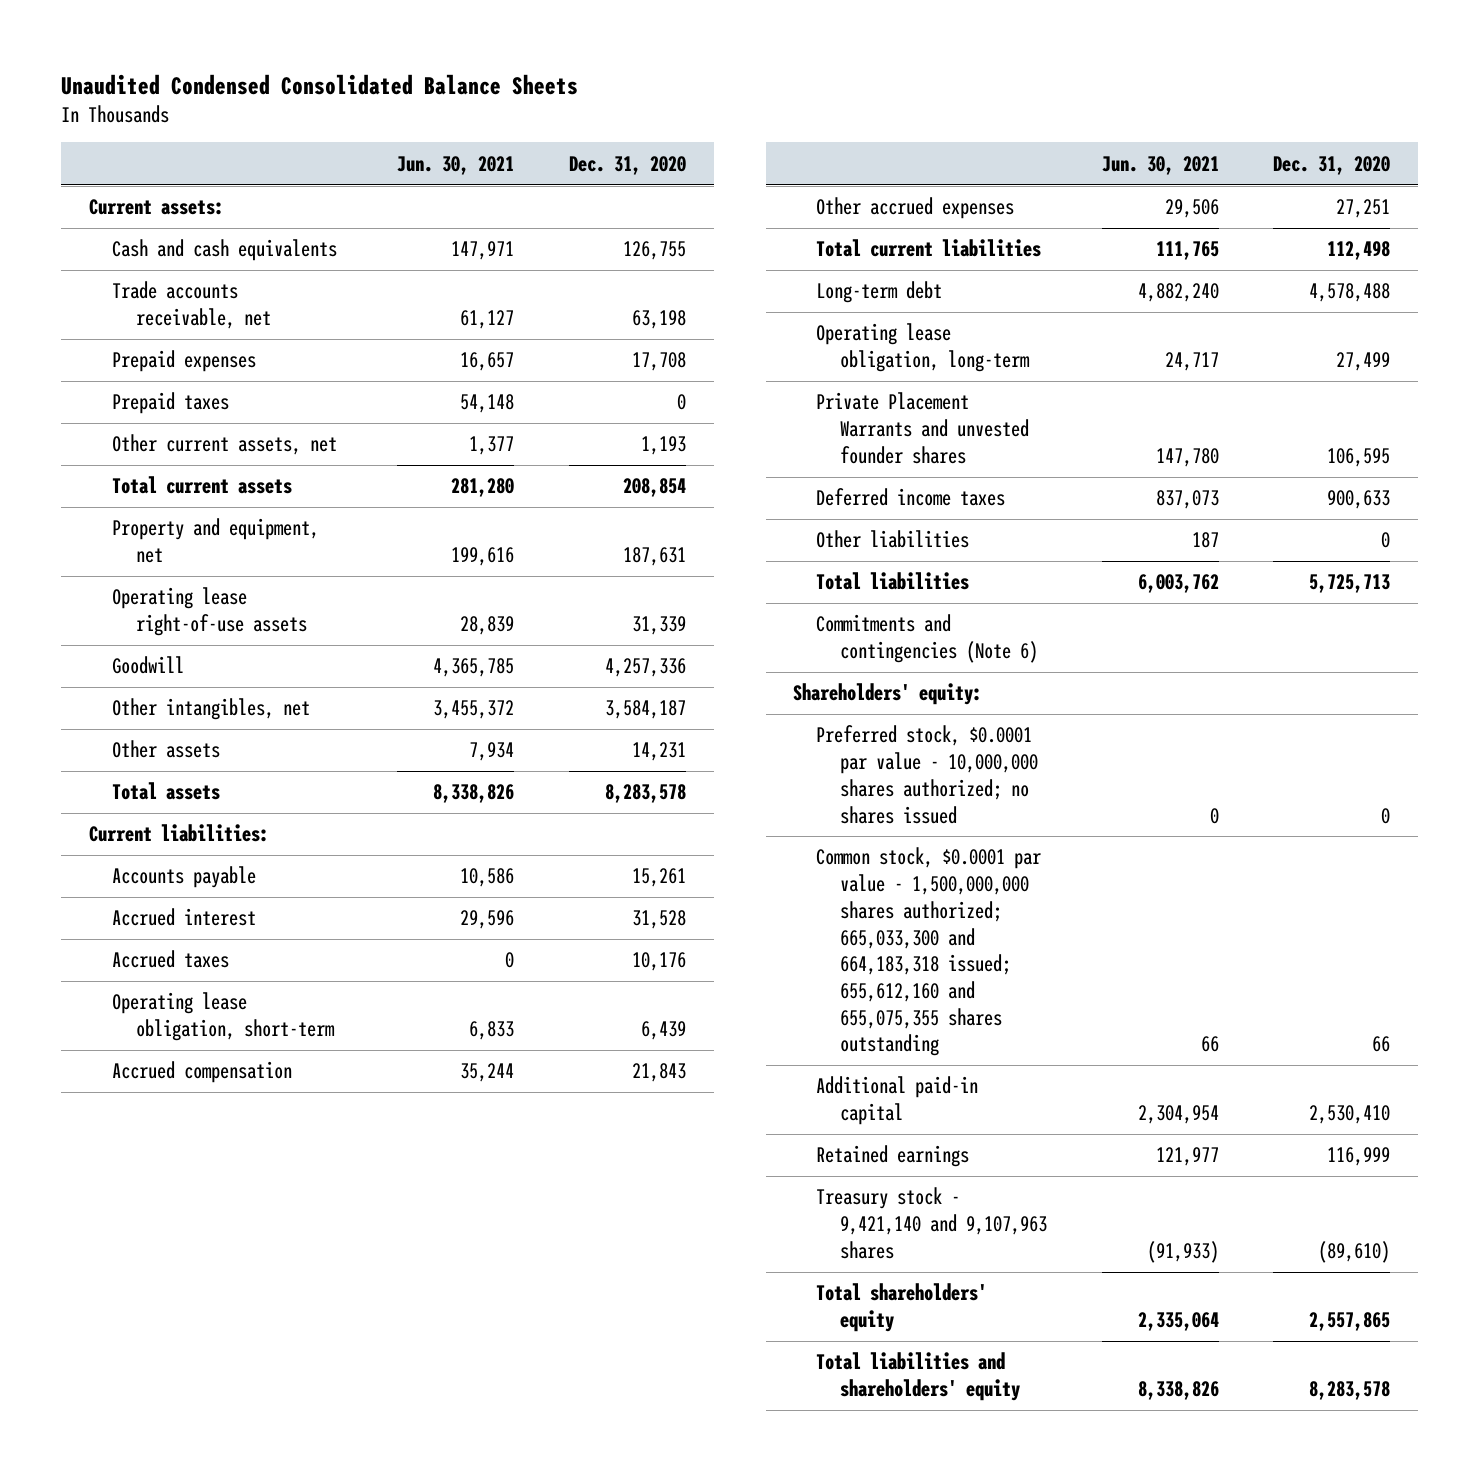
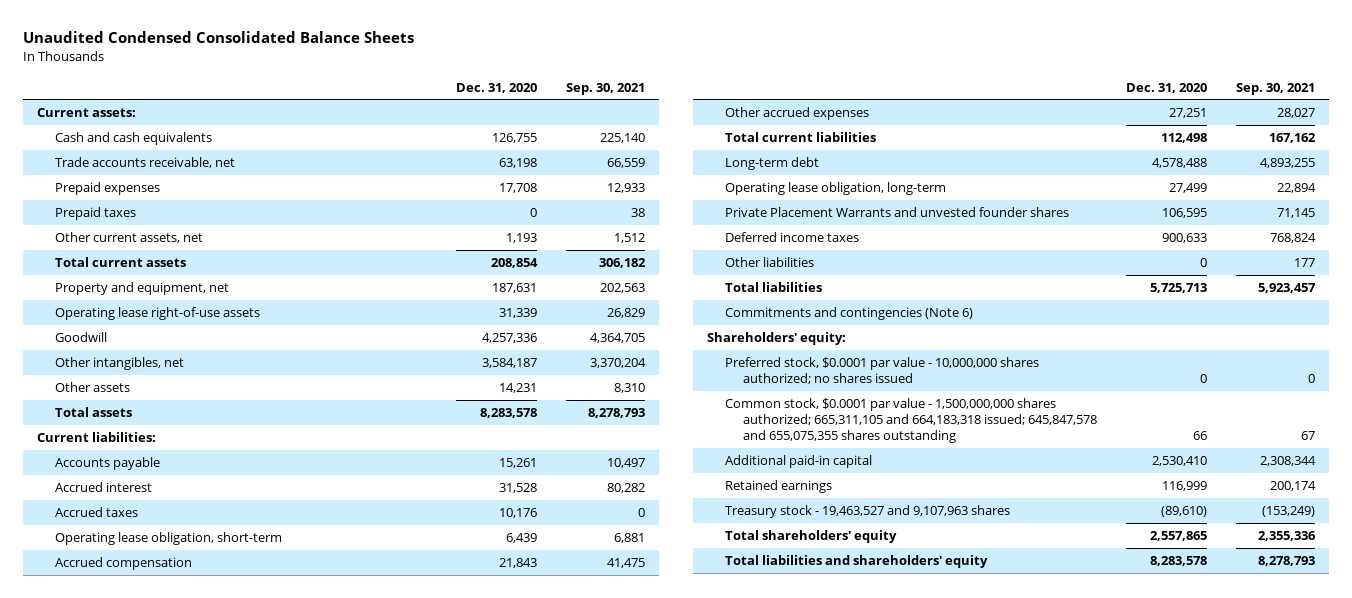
- | Jun. 30, 2021 | Dec. 31, 2020
+ | Dec. 31, 2020 | Sep. 30, 2021
- Common stock, $0.0001 par value - 1,500,000,000 shares authorized; 665,033,300 and 664,183,318 issued; 655,612,160 and 655,075,355 shares outstanding | 66 | 66
+ Common stock, $0.0001 par value - 1,500,000,000 shares authorized; 665,311,105 and 664,183,318 issued; 645,847,578 and 655,075,355 shares outstanding | 66 | 67
- Treasury stock - 9,421,140 and 9,107,963 shares | (91,933) | (89,610)
+ Treasury stock - 19,463,527 and 9,107,963 shares | (89,610) | (153,249)

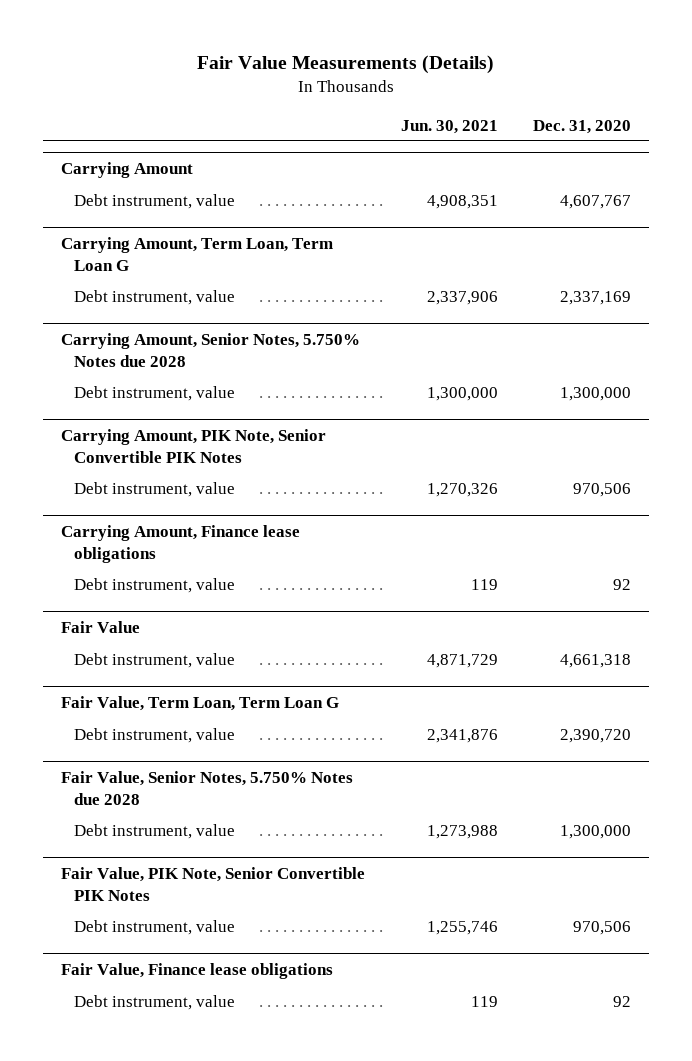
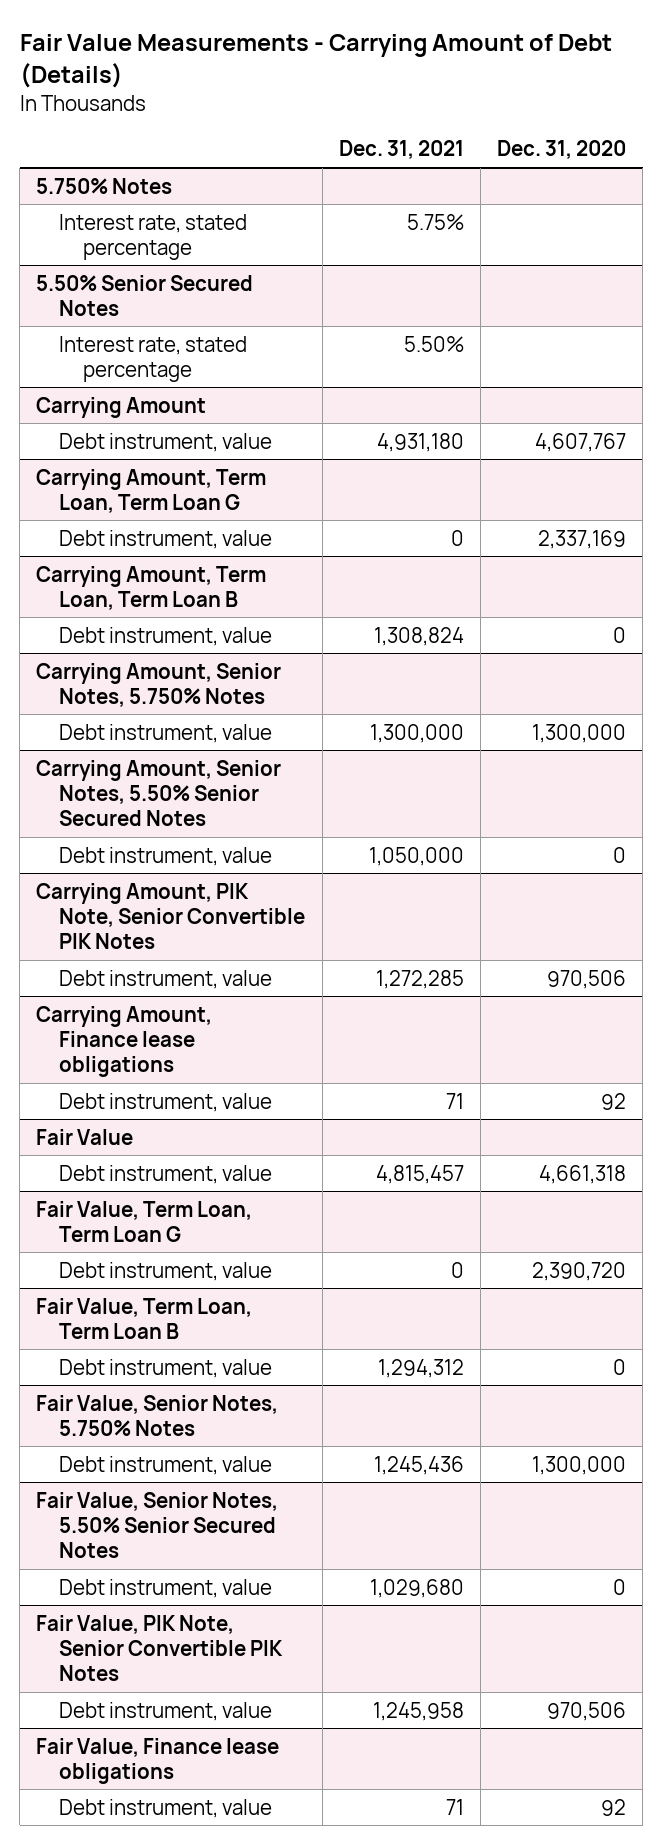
- Fair Value Measurements (Details)
+ Fair Value Measurements - Carrying Amount of Debt (Details)
- | Jun. 30, 2021 | Dec. 31, 2020
+ | Dec. 31, 2021 | Dec. 31, 2020
+ 5.750% Notes
+ Interest rate, stated percentage | 5.75% |
+ 5.50% Senior Secured Notes
+ Interest rate, stated percentage | 5.50% |
- Carrying Amount, Senior Notes, 5.750% Notes due 2028
+ Carrying Amount, Term Loan, Term Loan B
+ Debt instrument, value | 1,308,824 | 0
+ Carrying Amount, Senior Notes, 5.750% Notes
+ Carrying Amount, Senior Notes, 5.50% Senior Secured Notes
+ Debt instrument, value | 1,050,000 | 0
- Fair Value, Senior Notes, 5.750% Notes due 2028
+ Fair Value, Term Loan, Term Loan B
+ Debt instrument, value | 1,294,312 | 0
+ Fair Value, Senior Notes, 5.750% Notes
+ Fair Value, Senior Notes, 5.50% Senior Secured Notes
+ Debt instrument, value | 1,029,680 | 0

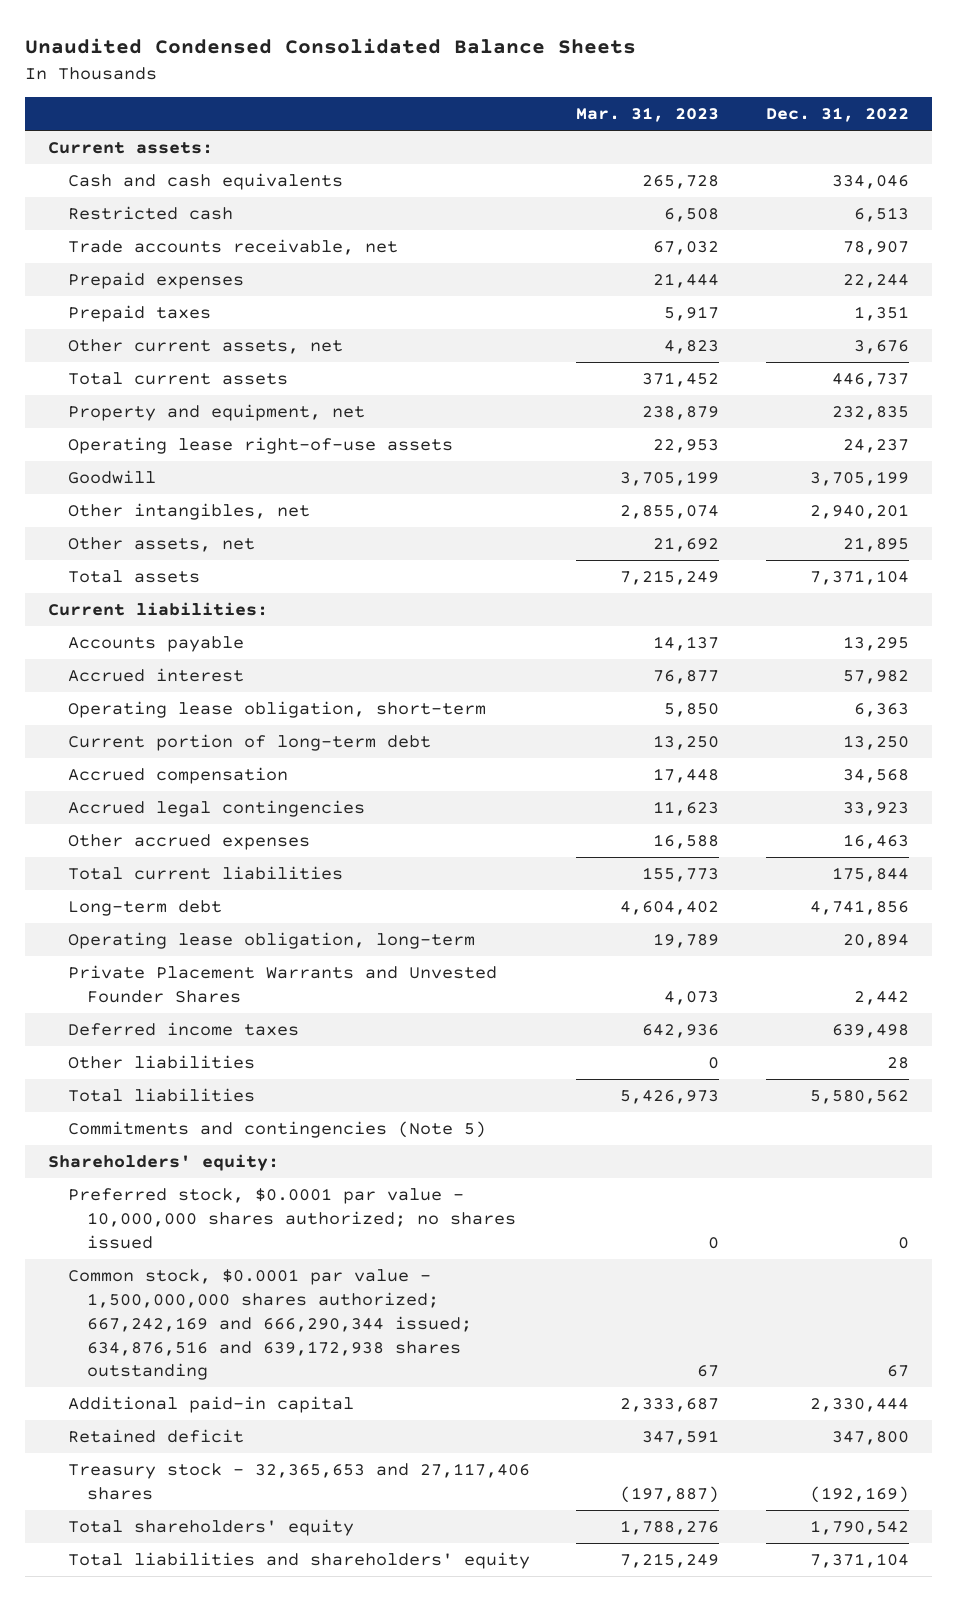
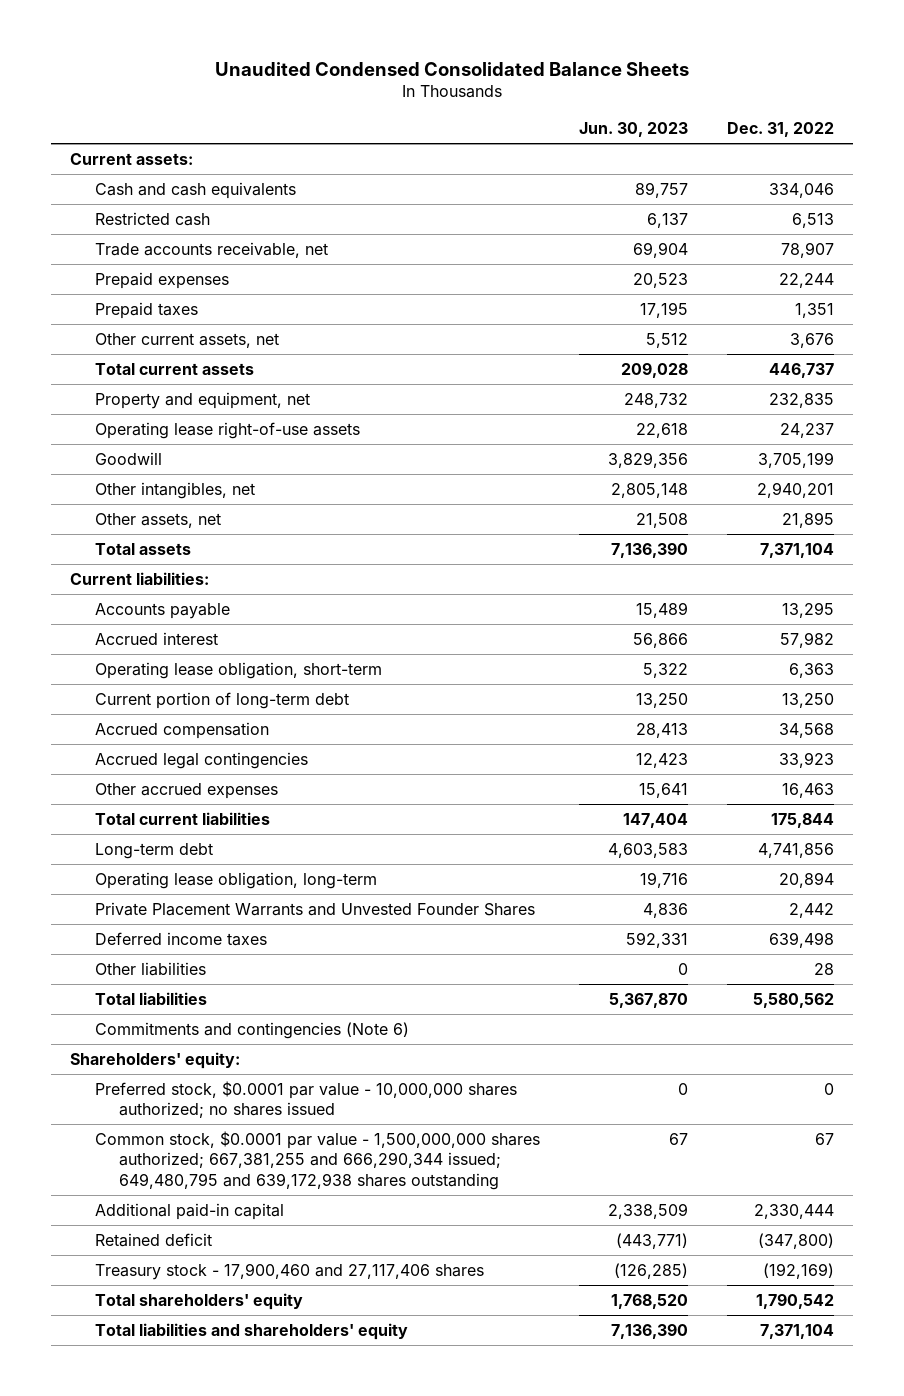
- | Mar. 31, 2023 | Dec. 31, 2022
+ | Jun. 30, 2023 | Dec. 31, 2022
- Commitments and contingencies (Note 5)
+ Commitments and contingencies (Note 6)
- Common stock, $0.0001 par value - 1,500,000,000 shares authorized; 667,242,169 and 666,290,344 issued; 634,876,516 and 639,172,938 shares outstanding | 67 | 67
+ Common stock, $0.0001 par value - 1,500,000,000 shares authorized; 667,381,255 and 666,290,344 issued; 649,480,795 and 639,172,938 shares outstanding | 67 | 67
- Retained deficit | 347,591 | 347,800
- Treasury stock - 32,365,653 and 27,117,406 shares | (197,887) | (192,169)
+ Retained deficit | (443,771) | (347,800)
+ Treasury stock - 17,900,460 and 27,117,406 shares | (126,285) | (192,169)

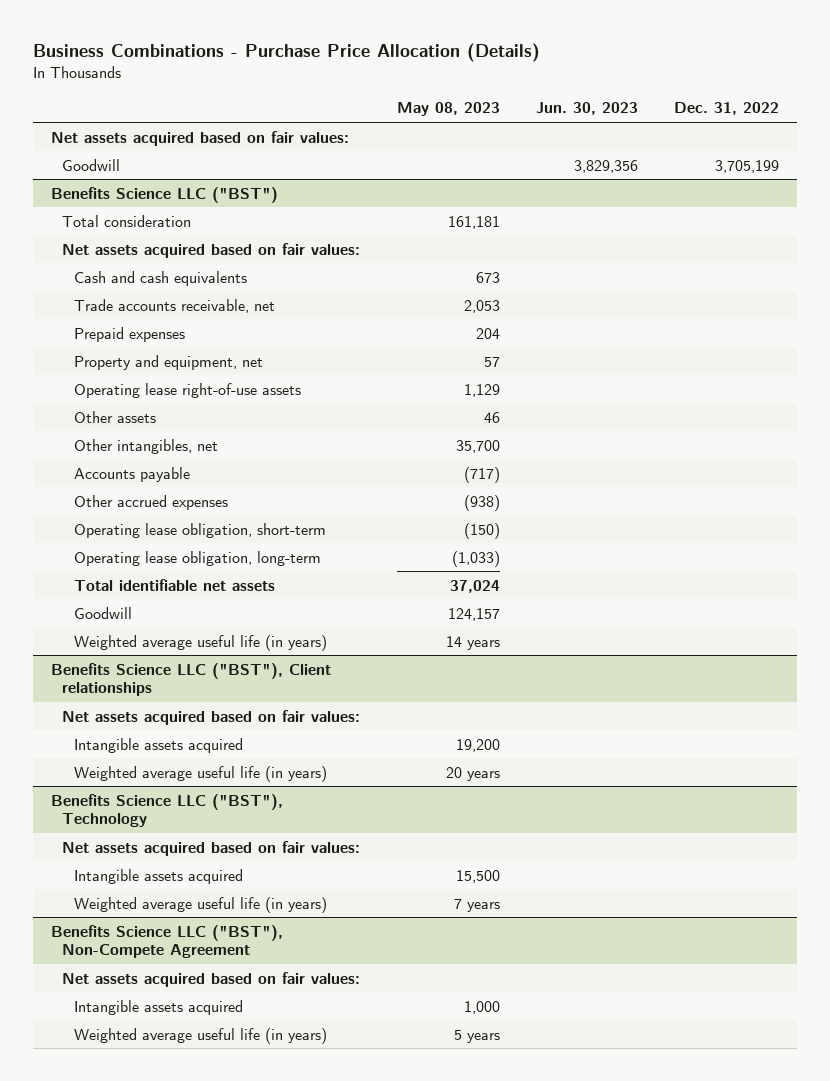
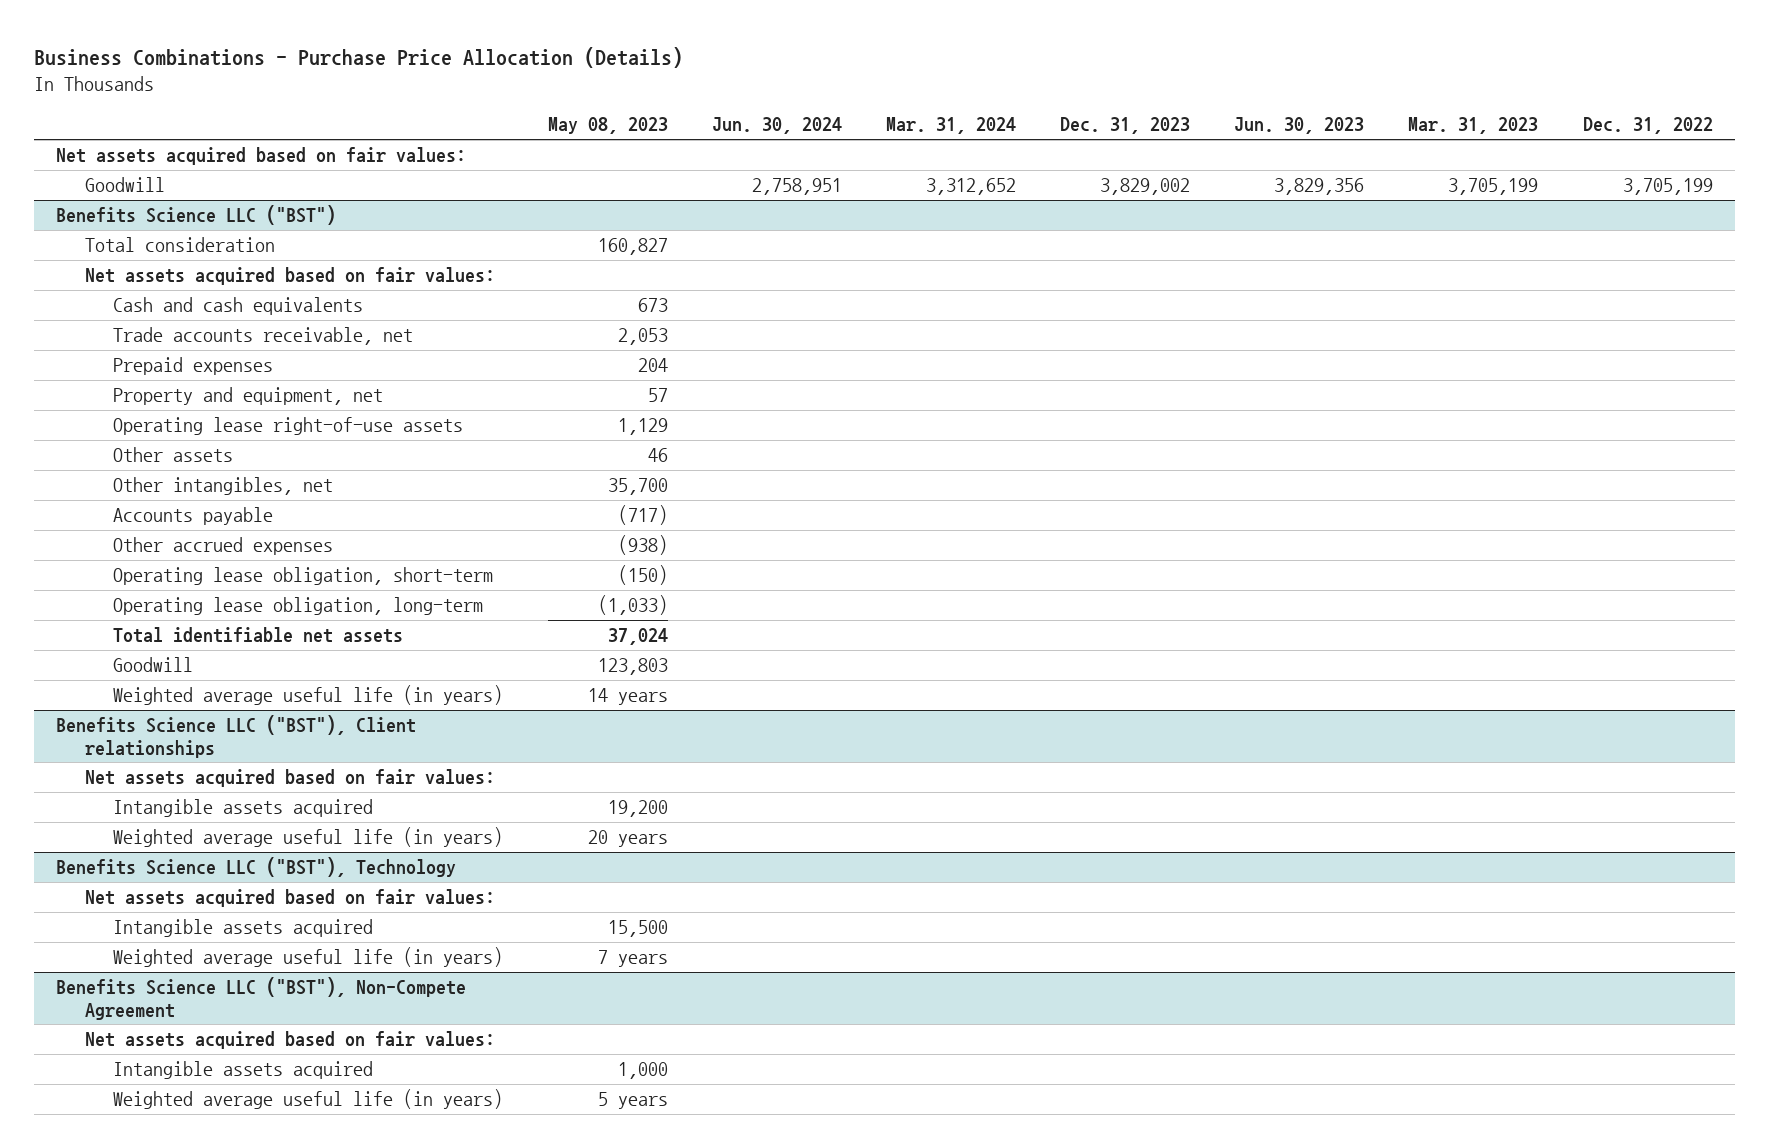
- | May 08, 2023 | Jun. 30, 2023 | Dec. 31, 2022
+ | May 08, 2023 | Jun. 30, 2024 | Mar. 31, 2024 | Dec. 31, 2023 | Jun. 30, 2023 | Mar. 31, 2023 | Dec. 31, 2022
@ Benefits Science LLC ("BST")
- Total consideration | 161,181 | |
+ Total consideration | 160,827 | | | | | |
- Goodwill | 124,157 | |
+ Goodwill | 123,803 | | | | | |

